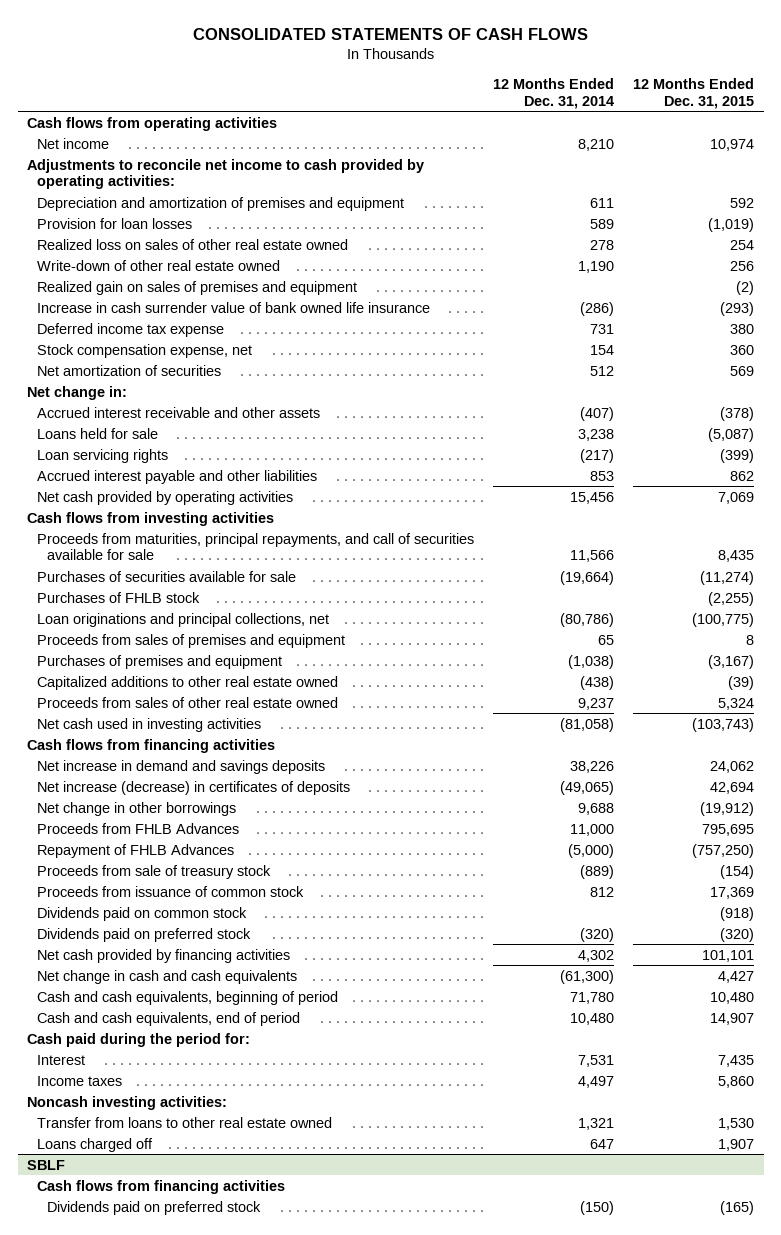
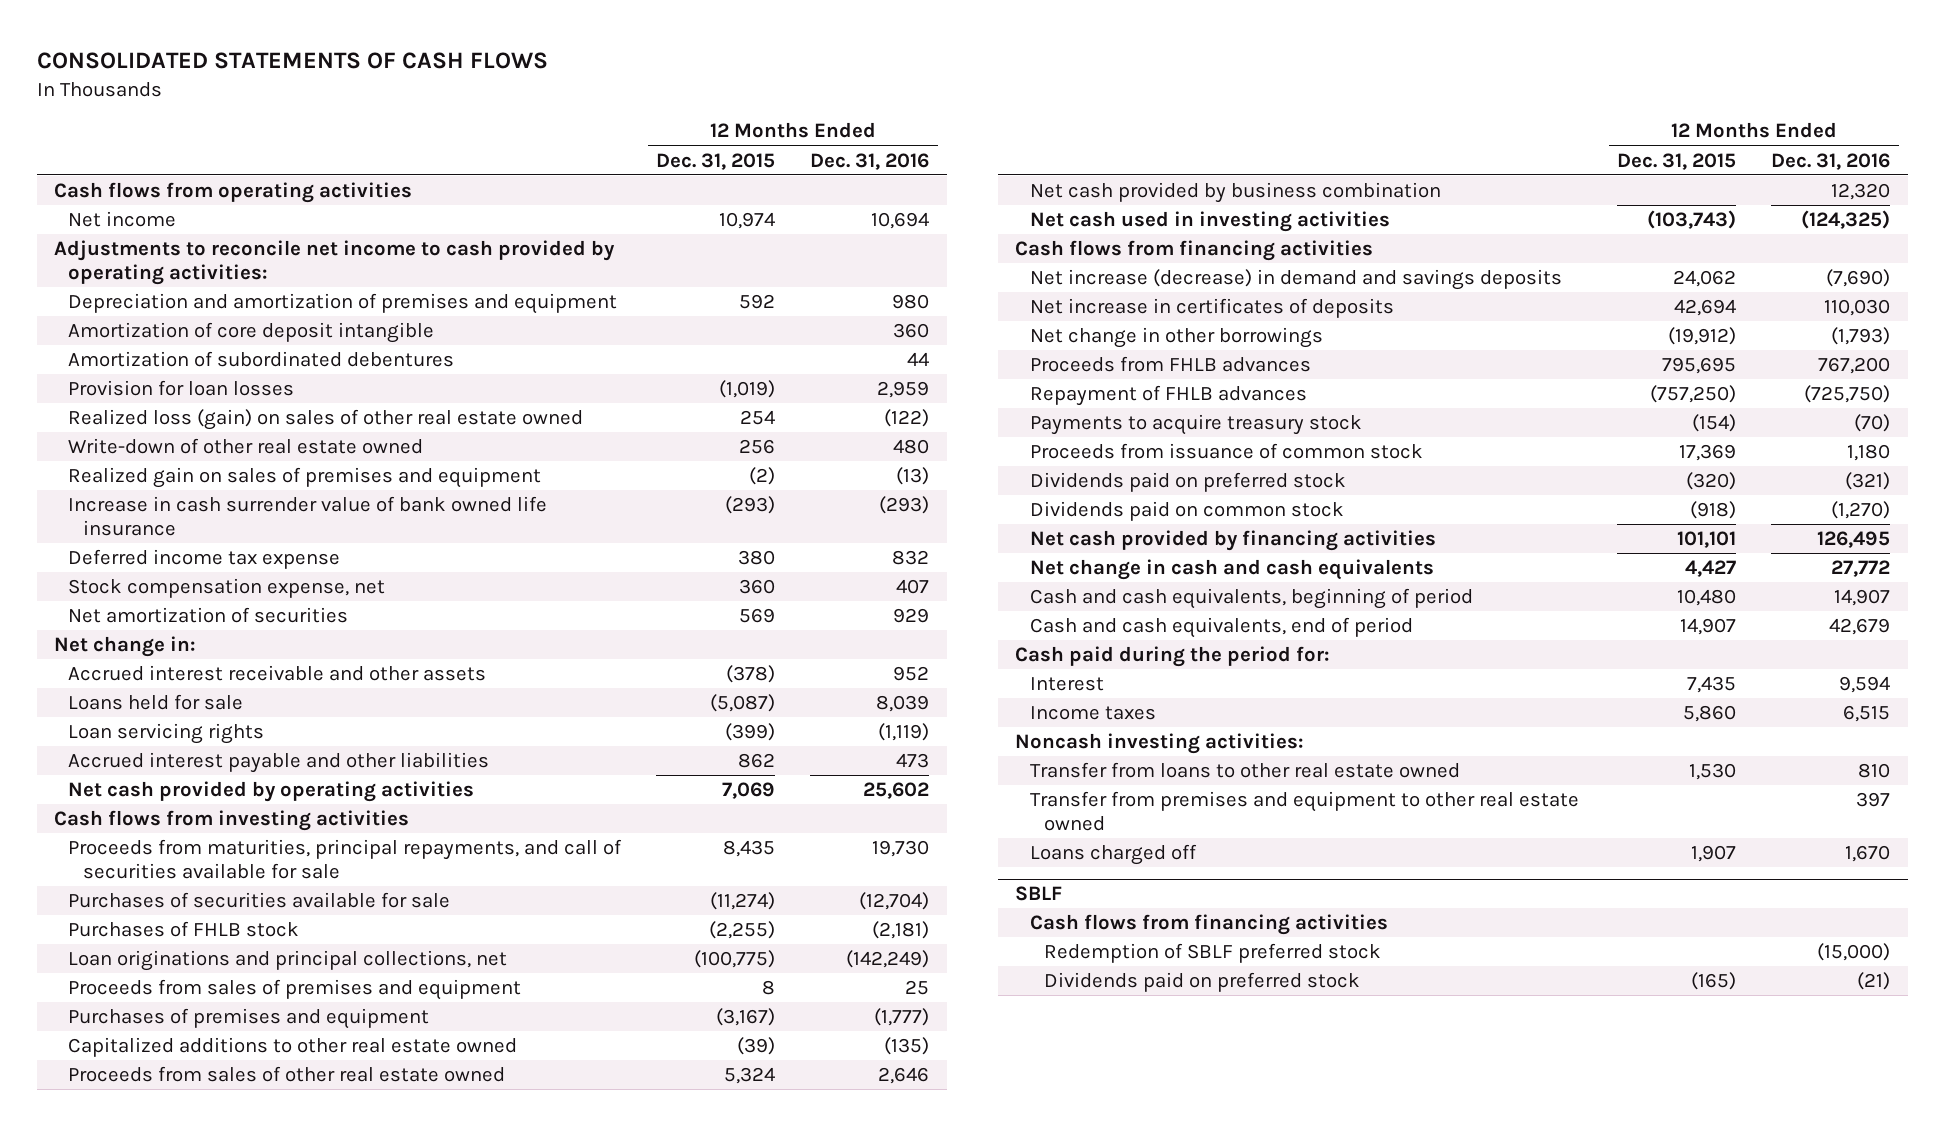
- | 12 Months Ended Dec. 31, 2014 | 12 Months Ended Dec. 31, 2015
+ | 12 Months Ended Dec. 31, 2015 | 12 Months Ended Dec. 31, 2016
+ Amortization of core deposit intangible | | 360
+ Amortization of subordinated debentures | | 44
- Realized loss on sales of other real estate owned | 278 | 254
+ Realized loss (gain) on sales of other real estate owned | 254 | (122)
+ Net cash provided by business combination | | 12,320
- Net increase in demand and savings deposits | 38,226 | 24,062
- Net increase (decrease) in certificates of deposits | (49,065) | 42,694
+ Net increase (decrease) in demand and savings deposits | 24,062 | (7,690)
+ Net increase in certificates of deposits | 42,694 | 110,030
- Proceeds from FHLB Advances | 11,000 | 795,695
- Repayment of FHLB Advances | (5,000) | (757,250)
- Proceeds from sale of treasury stock | (889) | (154)
+ Proceeds from FHLB advances | 795,695 | 767,200
+ Repayment of FHLB advances | (757,250) | (725,750)
+ Payments to acquire treasury stock | (154) | (70)
moved down: Dividends paid on common stock | (918) | (1,270)
+ Transfer from premises and equipment to other real estate owned | | 397
@ SBLF
+ Redemption of SBLF preferred stock | | (15,000)

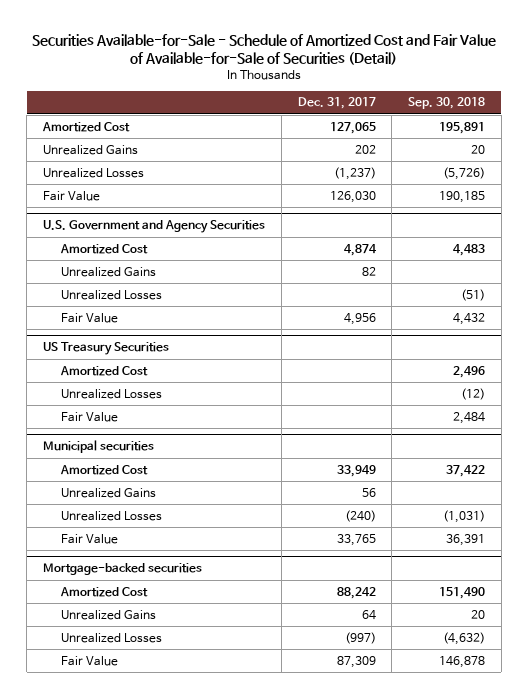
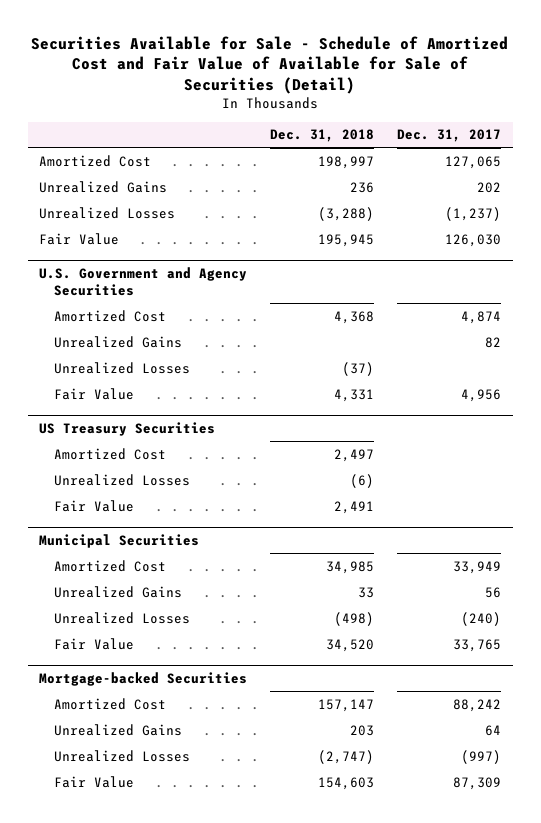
- Securities Available-for-Sale - Schedule of Amortized Cost and Fair Value of Available-for-Sale of Securities (Detail)
+ Securities Available for Sale - Schedule of Amortized Cost and Fair Value of Available for Sale of Securities (Detail)
- | Dec. 31, 2017 | Sep. 30, 2018
+ | Dec. 31, 2018 | Dec. 31, 2017
- Municipal securities
+ Municipal Securities
- Mortgage-backed securities
+ Mortgage-backed Securities

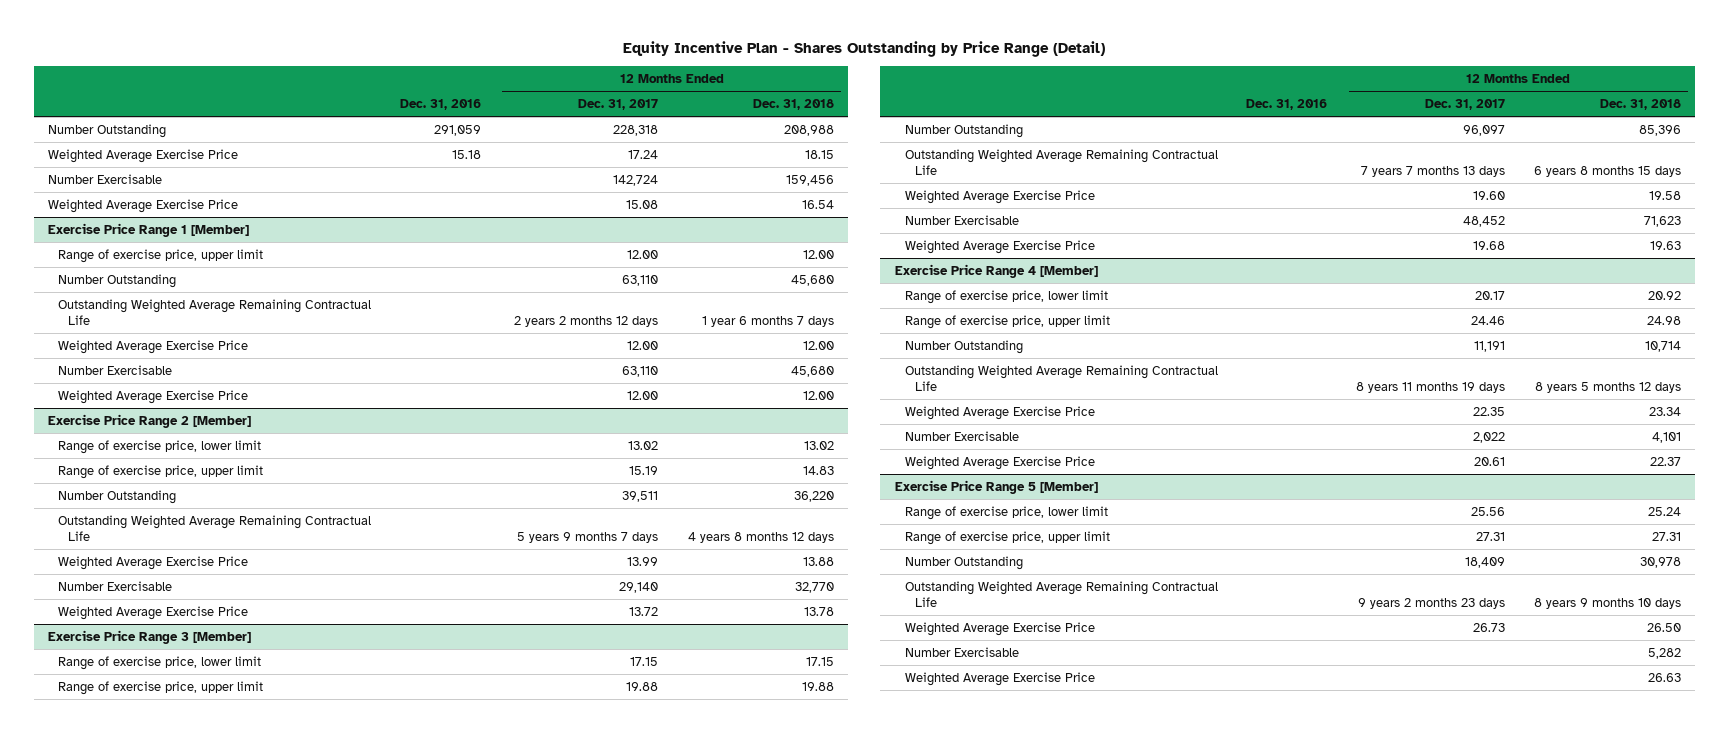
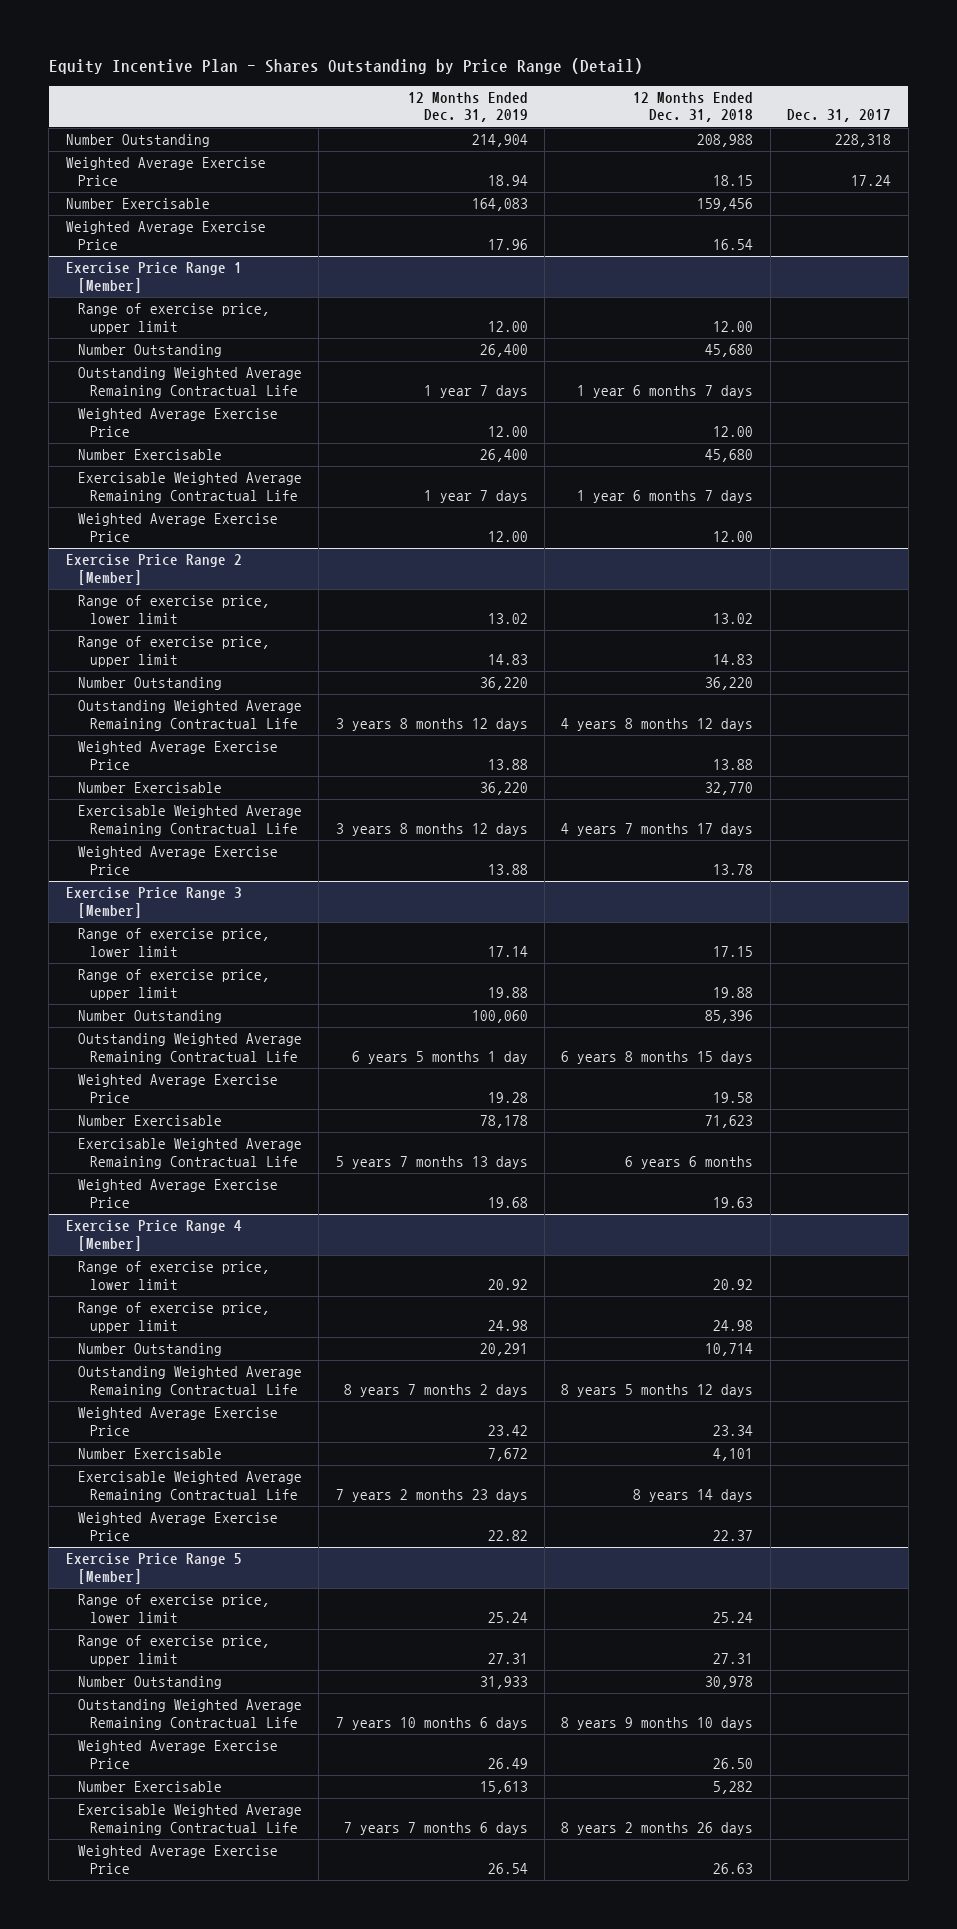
- | Dec. 31, 2016 | 12 Months Ended Dec. 31, 2017 | 12 Months Ended Dec. 31, 2018
+ | 12 Months Ended Dec. 31, 2019 | 12 Months Ended Dec. 31, 2018 | Dec. 31, 2017
@ Exercise Price Range 1 [Member]
+ Exercisable Weighted Average Remaining Contractual Life | 1 year 7 days | 1 year 6 months 7 days |
@ Exercise Price Range 2 [Member]
+ Exercisable Weighted Average Remaining Contractual Life | 3 years 8 months 12 days | 4 years 7 months 17 days |
@ Exercise Price Range 3 [Member]
+ Exercisable Weighted Average Remaining Contractual Life | 5 years 7 months 13 days | 6 years 6 months |
@ Exercise Price Range 4 [Member]
+ Exercisable Weighted Average Remaining Contractual Life | 7 years 2 months 23 days | 8 years 14 days |
@ Exercise Price Range 5 [Member]
+ Exercisable Weighted Average Remaining Contractual Life | 7 years 7 months 6 days | 8 years 2 months 26 days |

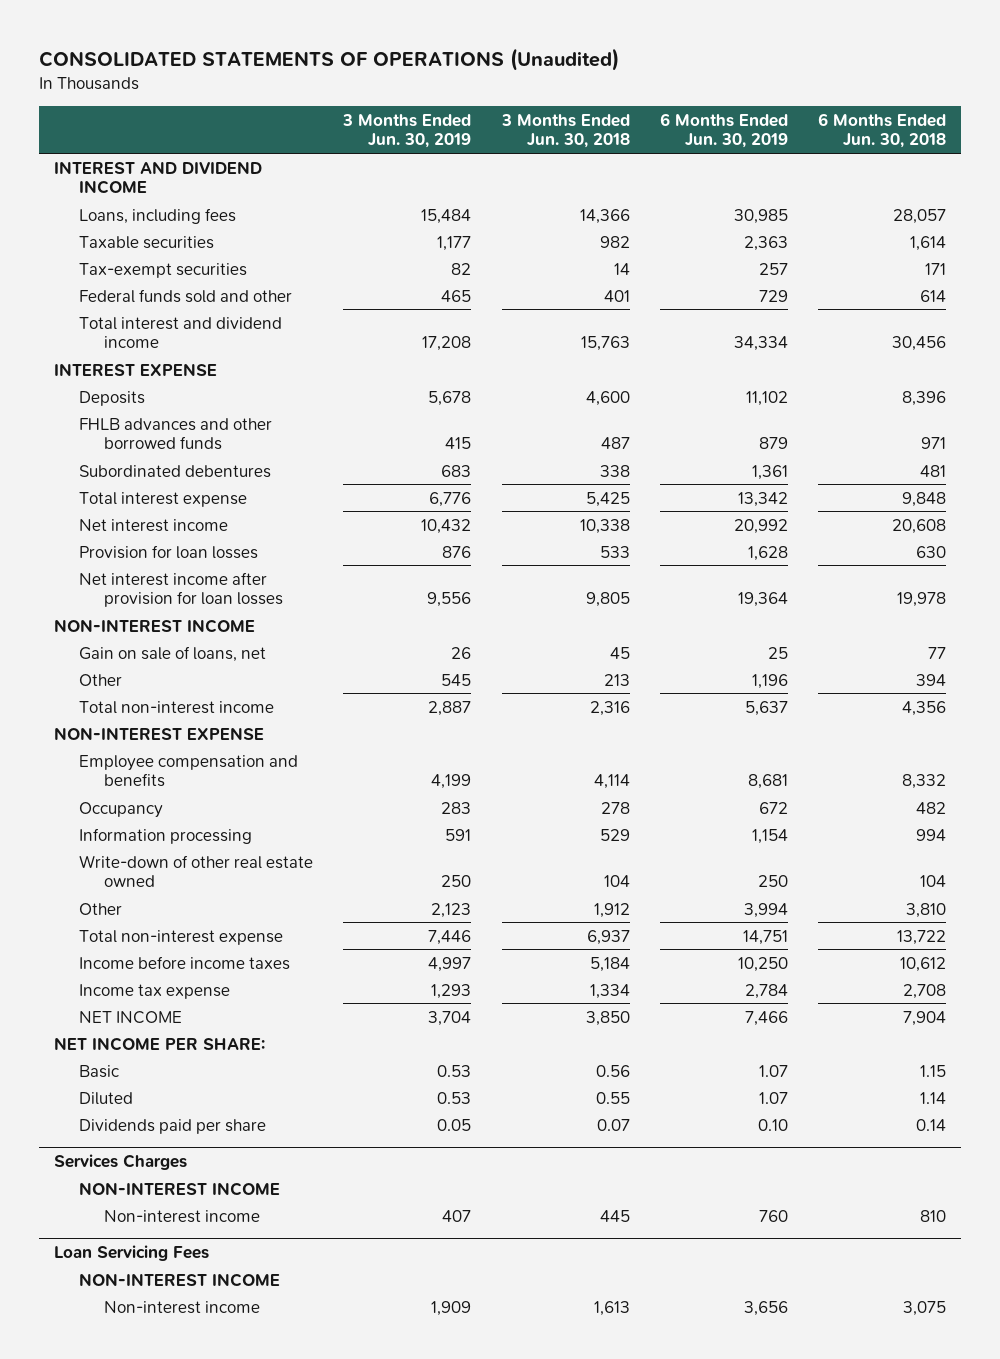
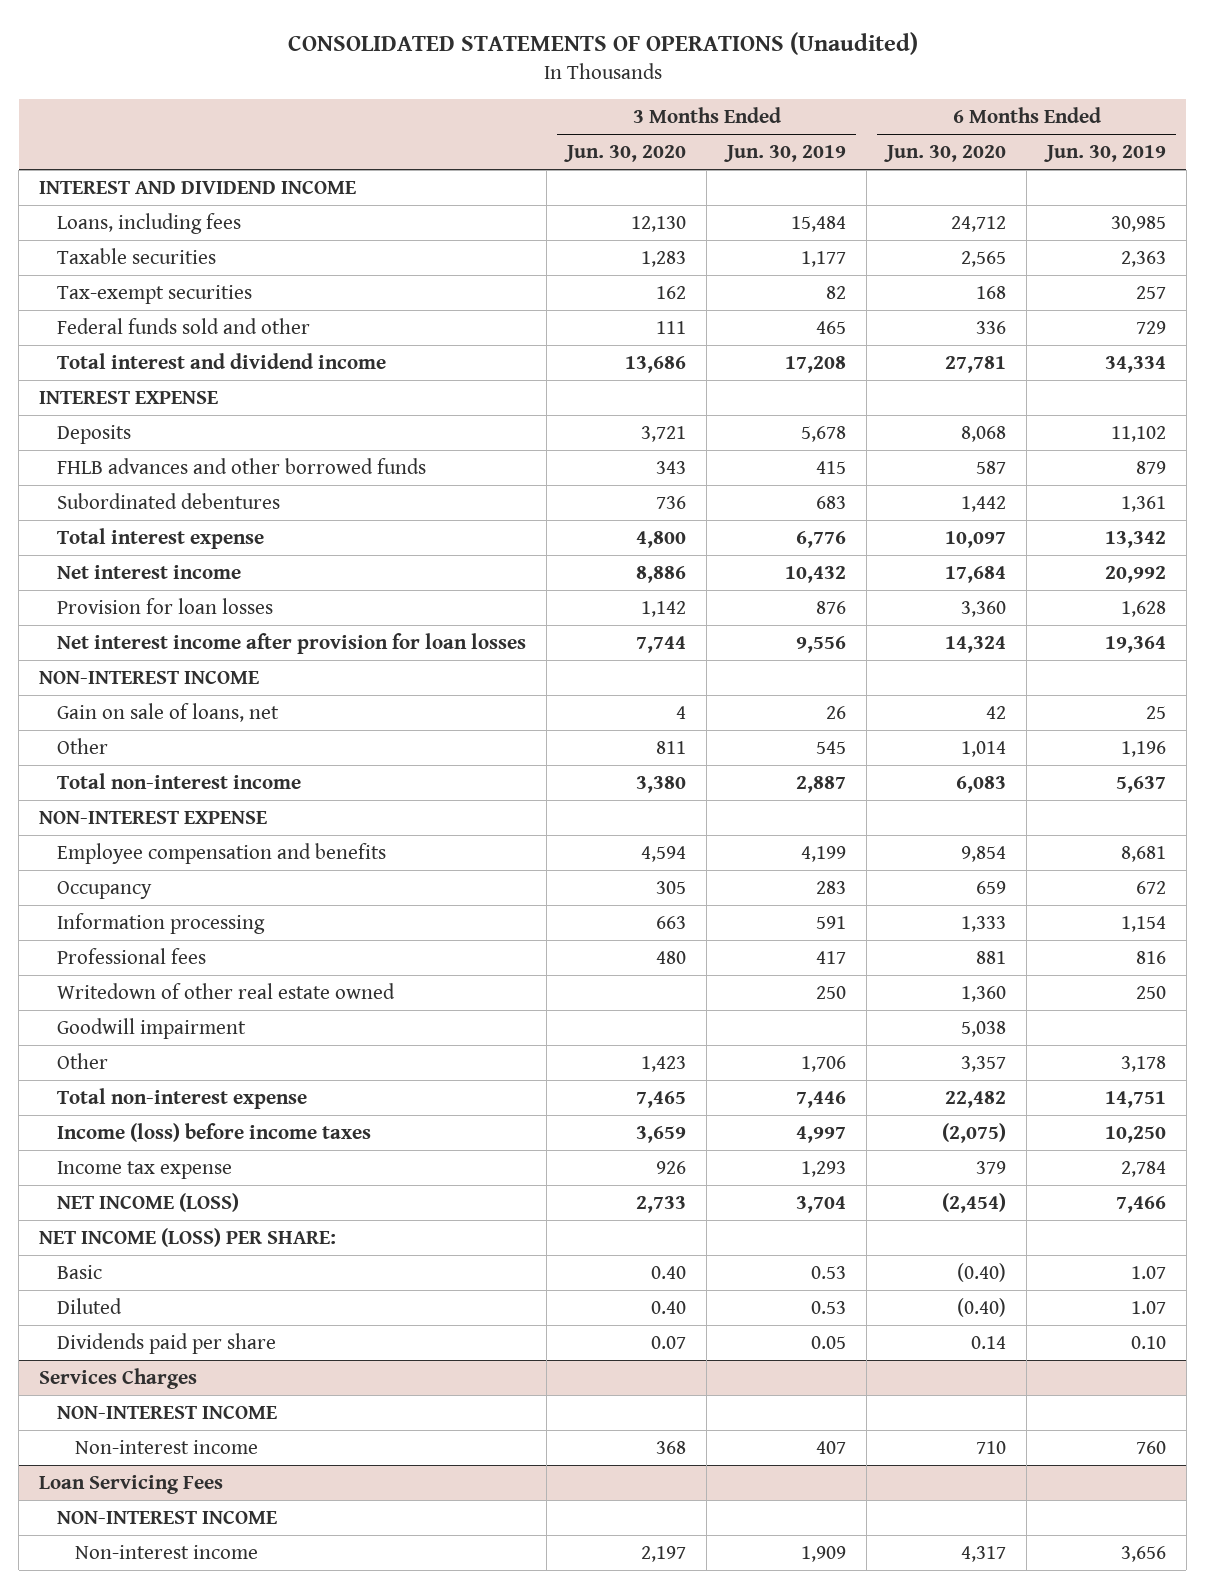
- | 3 Months Ended Jun. 30, 2019 | 3 Months Ended Jun. 30, 2018 | 6 Months Ended Jun. 30, 2019 | 6 Months Ended Jun. 30, 2018
+ | 3 Months Ended Jun. 30, 2020 | 3 Months Ended Jun. 30, 2019 | 6 Months Ended Jun. 30, 2020 | 6 Months Ended Jun. 30, 2019
- Write-down of other real estate owned | 250 | 104 | 250 | 104
- Other | 2,123 | 1,912 | 3,994 | 3,810
+ Professional fees | 480 | 417 | 881 | 816
+ Writedown of other real estate owned | | 250 | 1,360 | 250
+ Goodwill impairment | | | 5,038 |
+ Other | 1,423 | 1,706 | 3,357 | 3,178
- Income before income taxes | 4,997 | 5,184 | 10,250 | 10,612
+ Income (loss) before income taxes | 3,659 | 4,997 | (2,075) | 10,250
- NET INCOME | 3,704 | 3,850 | 7,466 | 7,904
- NET INCOME PER SHARE:
+ NET INCOME (LOSS) | 2,733 | 3,704 | (2,454) | 7,466
+ NET INCOME (LOSS) PER SHARE:

